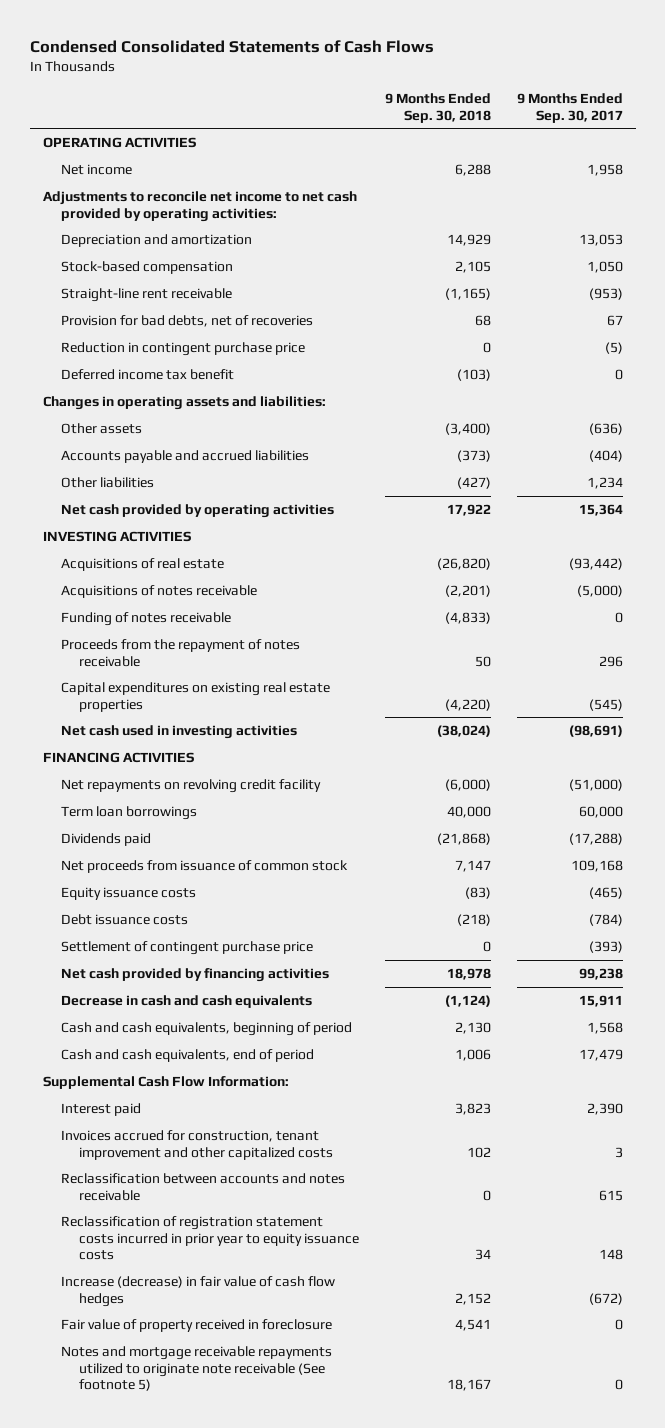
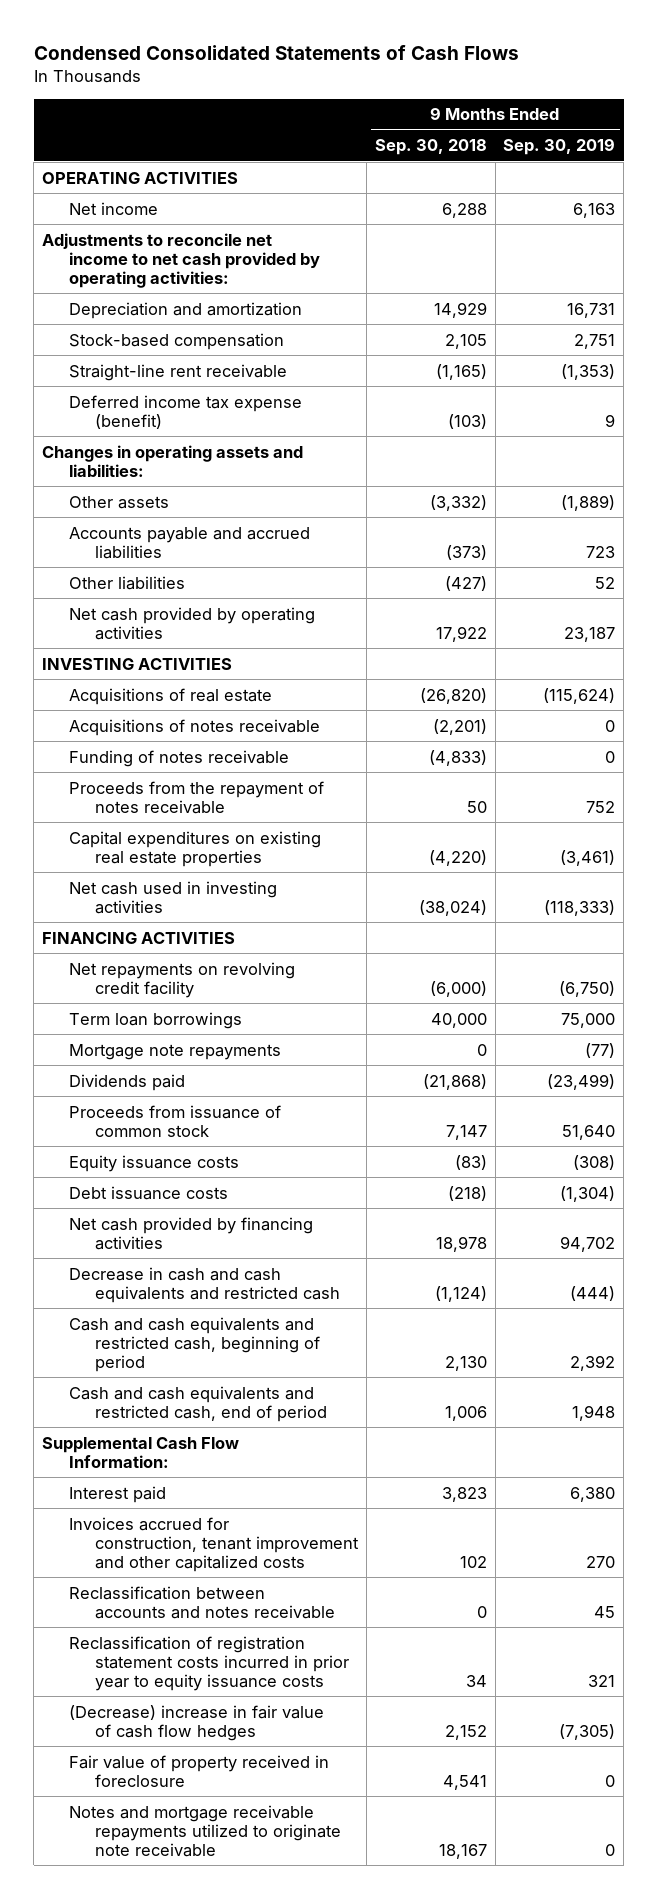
- | 9 Months Ended Sep. 30, 2018 | 9 Months Ended Sep. 30, 2017
+ | 9 Months Ended Sep. 30, 2018 | 9 Months Ended Sep. 30, 2019
- Provision for bad debts, net of recoveries | 68 | 67
- Reduction in contingent purchase price | 0 | (5)
- Deferred income tax benefit | (103) | 0
+ Deferred income tax expense (benefit) | (103) | 9
- Other assets | (3,400) | (636)
+ Other assets | (3,332) | (1,889)
+ Mortgage note repayments | 0 | (77)
- Net proceeds from issuance of common stock | 7,147 | 109,168
+ Proceeds from issuance of common stock | 7,147 | 51,640
- Settlement of contingent purchase price | 0 | (393)
- Decrease in cash and cash equivalents | (1,124) | 15,911
- Cash and cash equivalents, beginning of period | 2,130 | 1,568
- Cash and cash equivalents, end of period | 1,006 | 17,479
+ Decrease in cash and cash equivalents and restricted cash | (1,124) | (444)
+ Cash and cash equivalents and restricted cash, beginning of period | 2,130 | 2,392
+ Cash and cash equivalents and restricted cash, end of period | 1,006 | 1,948
- Increase (decrease) in fair value of cash flow hedges | 2,152 | (672)
+ (Decrease) increase in fair value of cash flow hedges | 2,152 | (7,305)
- Notes and mortgage receivable repayments utilized to originate note receivable (See footnote 5) | 18,167 | 0
+ Notes and mortgage receivable repayments utilized to originate note receivable | 18,167 | 0

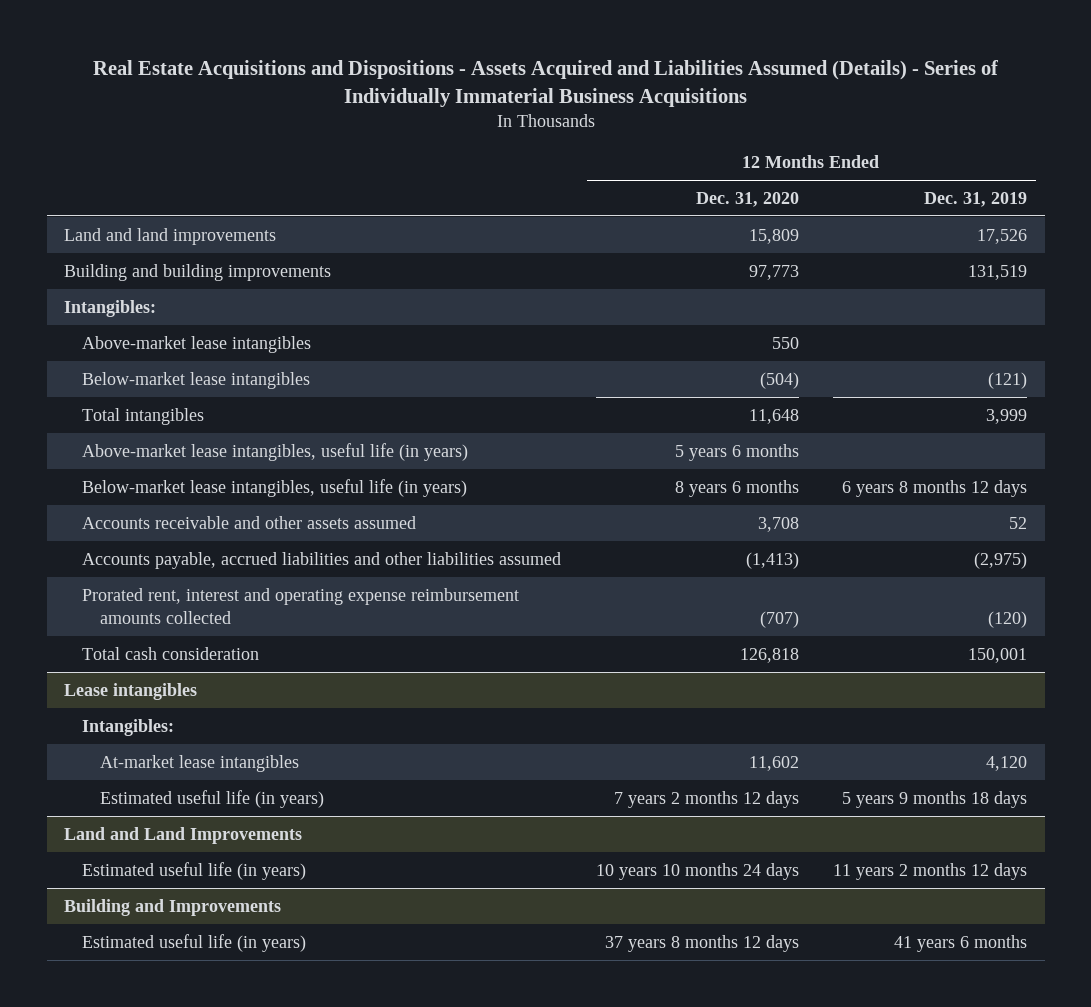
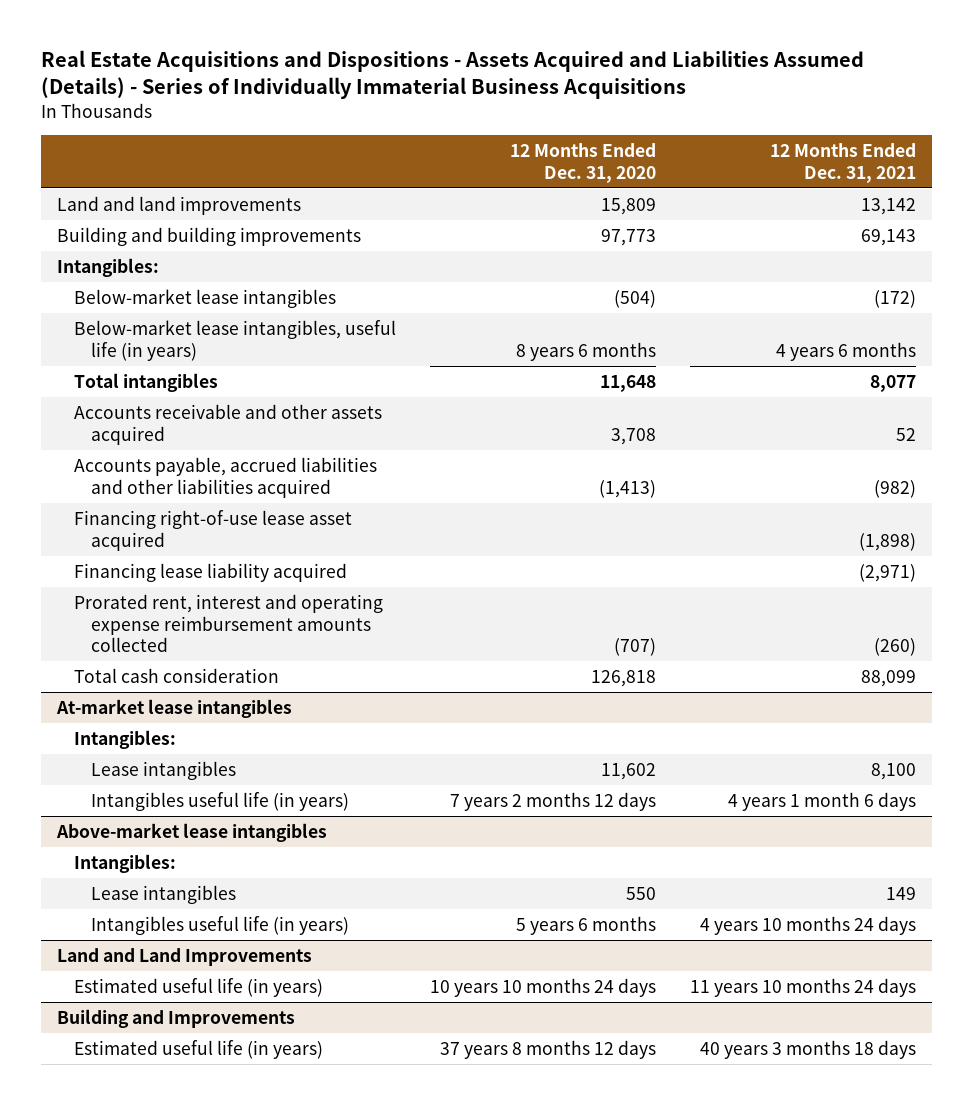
- | 12 Months Ended Dec. 31, 2020 | 12 Months Ended Dec. 31, 2019
+ | 12 Months Ended Dec. 31, 2020 | 12 Months Ended Dec. 31, 2021
- Above-market lease intangibles | 550 |
- Above-market lease intangibles, useful life (in years) | 5 years 6 months |
- Accounts receivable and other assets assumed | 3,708 | 52
- Accounts payable, accrued liabilities and other liabilities assumed | (1,413) | (2,975)
moved down: Total intangibles | 11,648 | 8,077
+ Accounts receivable and other assets acquired | 3,708 | 52
+ Accounts payable, accrued liabilities and other liabilities acquired | (1,413) | (982)
+ Financing right-of-use lease asset acquired | | (1,898)
+ Financing lease liability acquired | | (2,971)
- Lease intangibles
+ At-market lease intangibles
- At-market lease intangibles | 11,602 | 4,120
- Estimated useful life (in years) | 7 years 2 months 12 days | 5 years 9 months 18 days
+ Lease intangibles | 11,602 | 8,100
+ Intangibles useful life (in years) | 7 years 2 months 12 days | 4 years 1 month 6 days
+ Above-market lease intangibles
+ Intangibles:
+ Lease intangibles | 550 | 149
+ Intangibles useful life (in years) | 5 years 6 months | 4 years 10 months 24 days

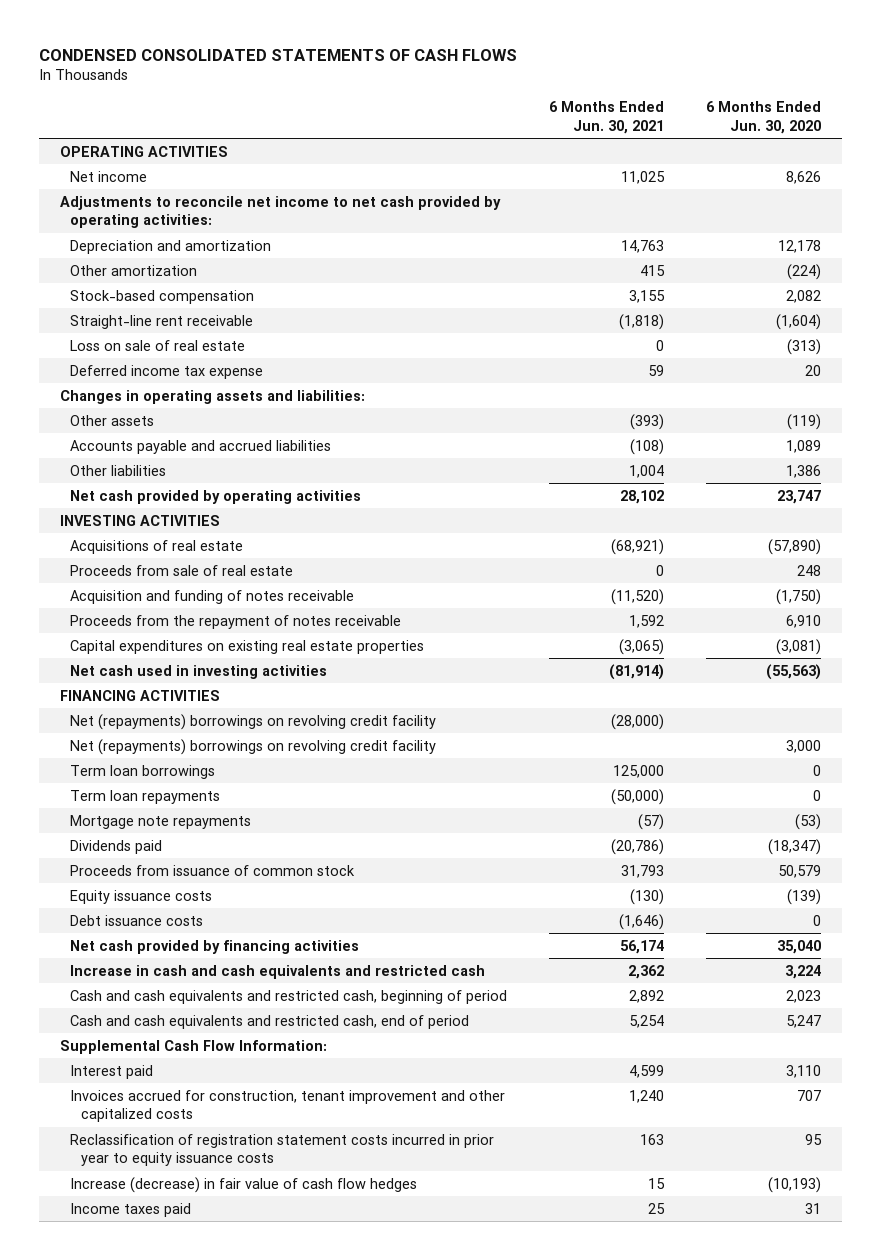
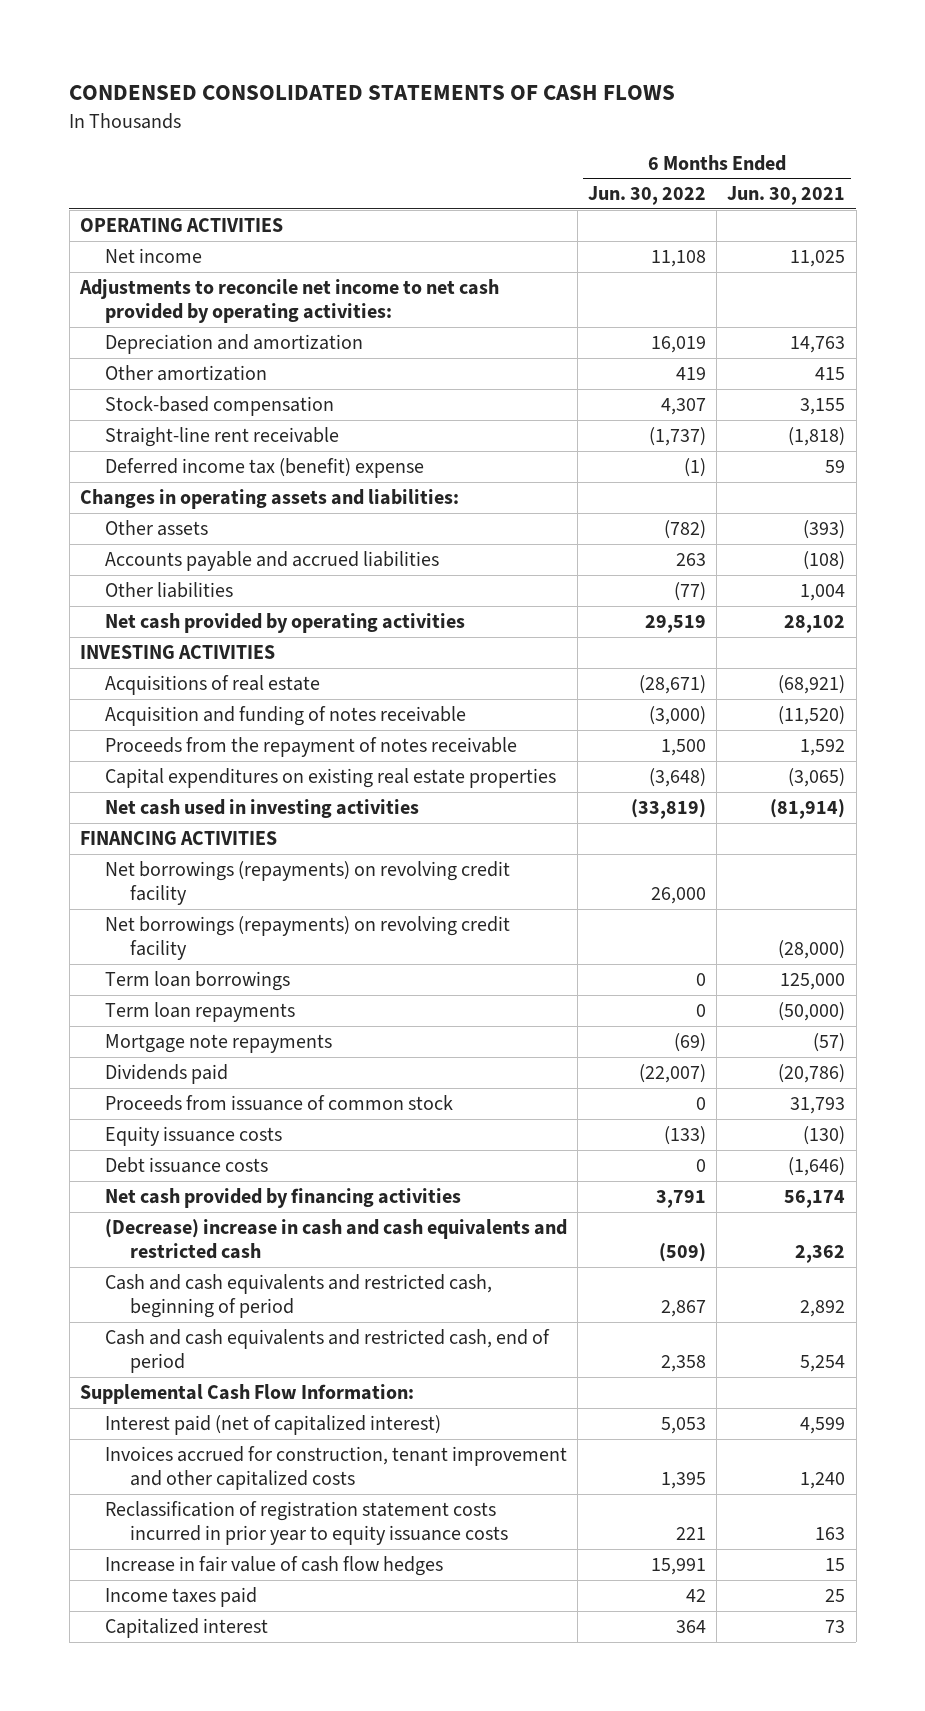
- | 6 Months Ended Jun. 30, 2021 | 6 Months Ended Jun. 30, 2020
+ | 6 Months Ended Jun. 30, 2022 | 6 Months Ended Jun. 30, 2021
- Loss on sale of real estate | 0 | (313)
- Deferred income tax expense | 59 | 20
+ Deferred income tax (benefit) expense | (1) | 59
- Proceeds from sale of real estate | 0 | 248
- Net (repayments) borrowings on revolving credit facility | (28,000) |
- Net (repayments) borrowings on revolving credit facility | | 3,000
+ Net borrowings (repayments) on revolving credit facility | 26,000 |
+ Net borrowings (repayments) on revolving credit facility | | (28,000)
- Increase in cash and cash equivalents and restricted cash | 2,362 | 3,224
+ (Decrease) increase in cash and cash equivalents and restricted cash | (509) | 2,362
- Interest paid | 4,599 | 3,110
+ Interest paid (net of capitalized interest) | 5,053 | 4,599
- Increase (decrease) in fair value of cash flow hedges | 15 | (10,193)
+ Increase in fair value of cash flow hedges | 15,991 | 15
+ Capitalized interest | 364 | 73

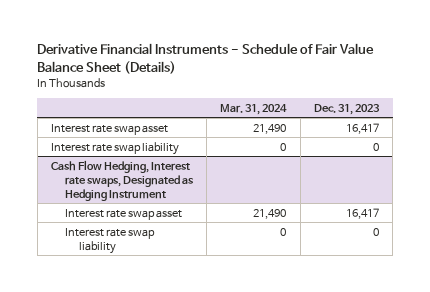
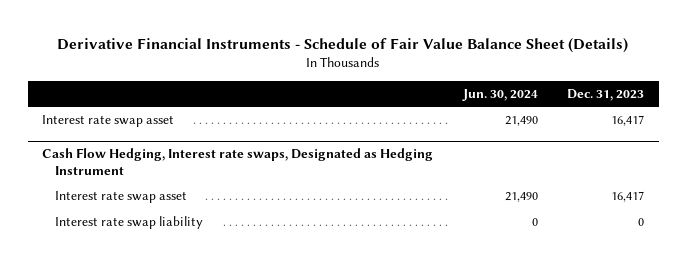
- | Mar. 31, 2024 | Dec. 31, 2023
+ | Jun. 30, 2024 | Dec. 31, 2023
- Interest rate swap liability | 0 | 0

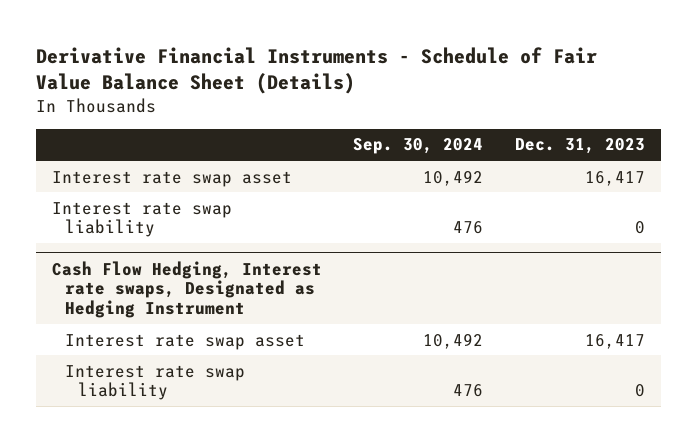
- | Jun. 30, 2024 | Dec. 31, 2023
+ | Sep. 30, 2024 | Dec. 31, 2023
+ Interest rate swap liability | 476 | 0

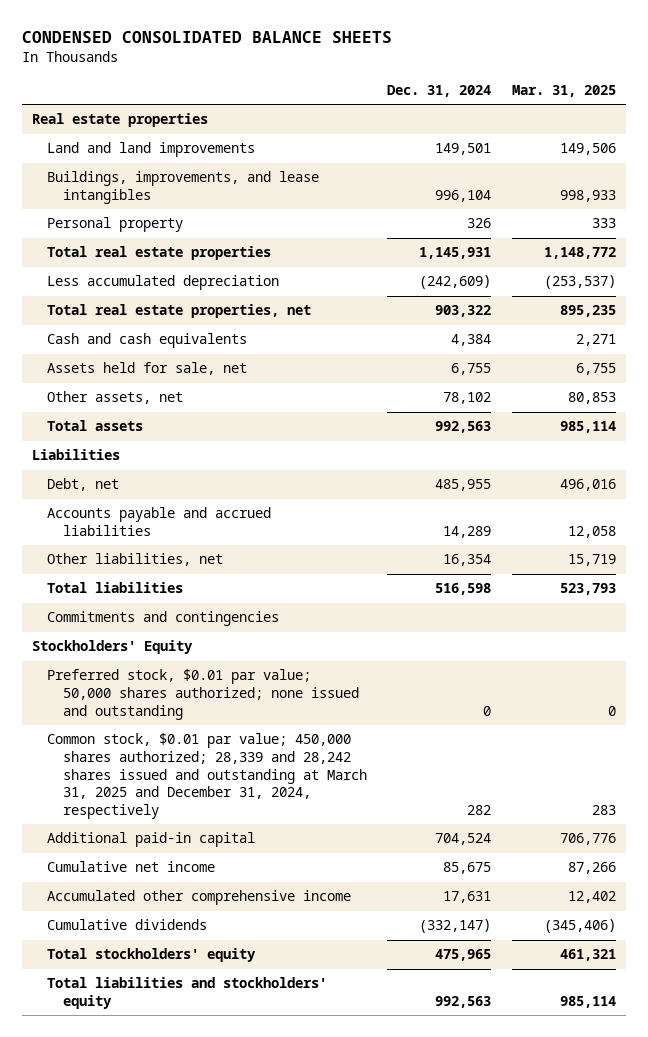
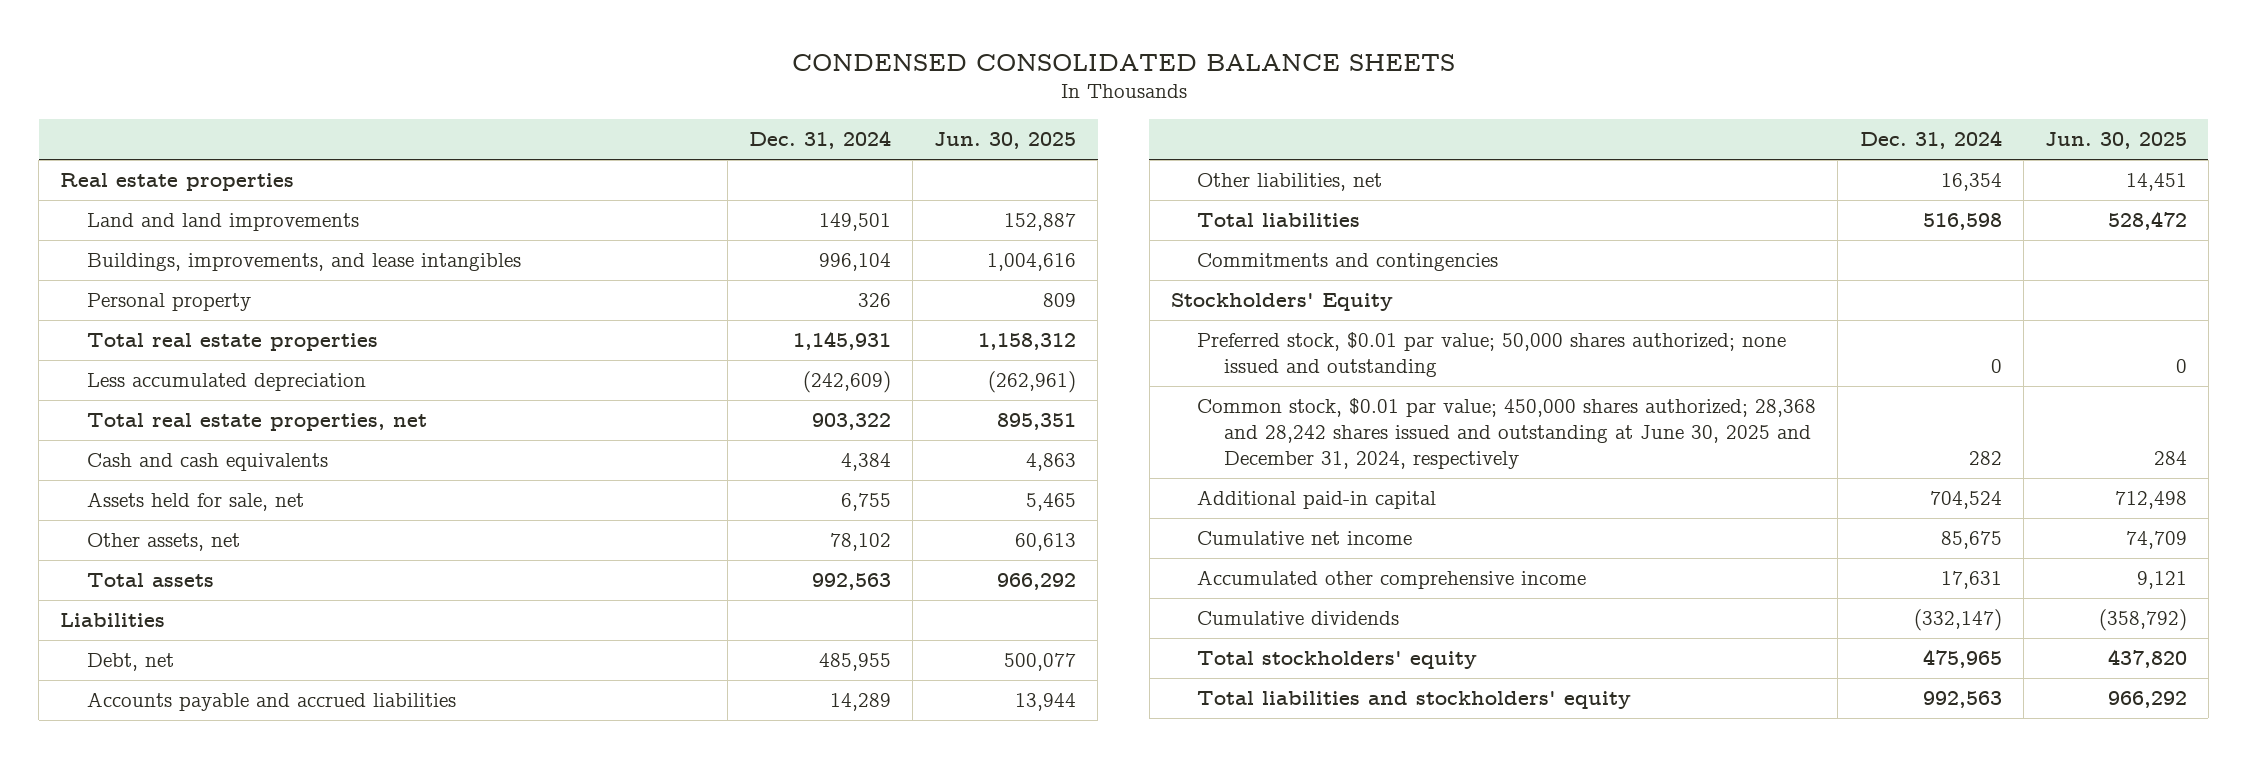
- | Dec. 31, 2024 | Mar. 31, 2025
+ | Dec. 31, 2024 | Jun. 30, 2025
- Common stock, $0.01 par value; 450,000 shares authorized; 28,339 and 28,242 shares issued and outstanding at March 31, 2025 and December 31, 2024, respectively | 282 | 283
+ Common stock, $0.01 par value; 450,000 shares authorized; 28,368 and 28,242 shares issued and outstanding at June 30, 2025 and December 31, 2024, respectively | 282 | 284

